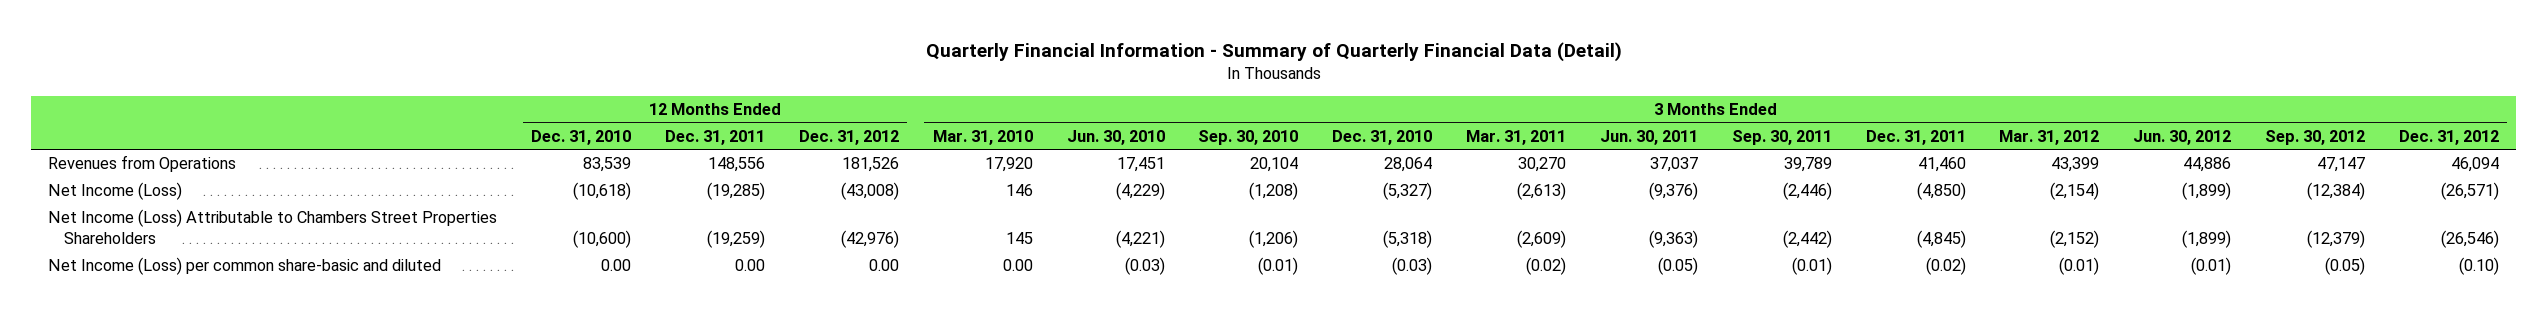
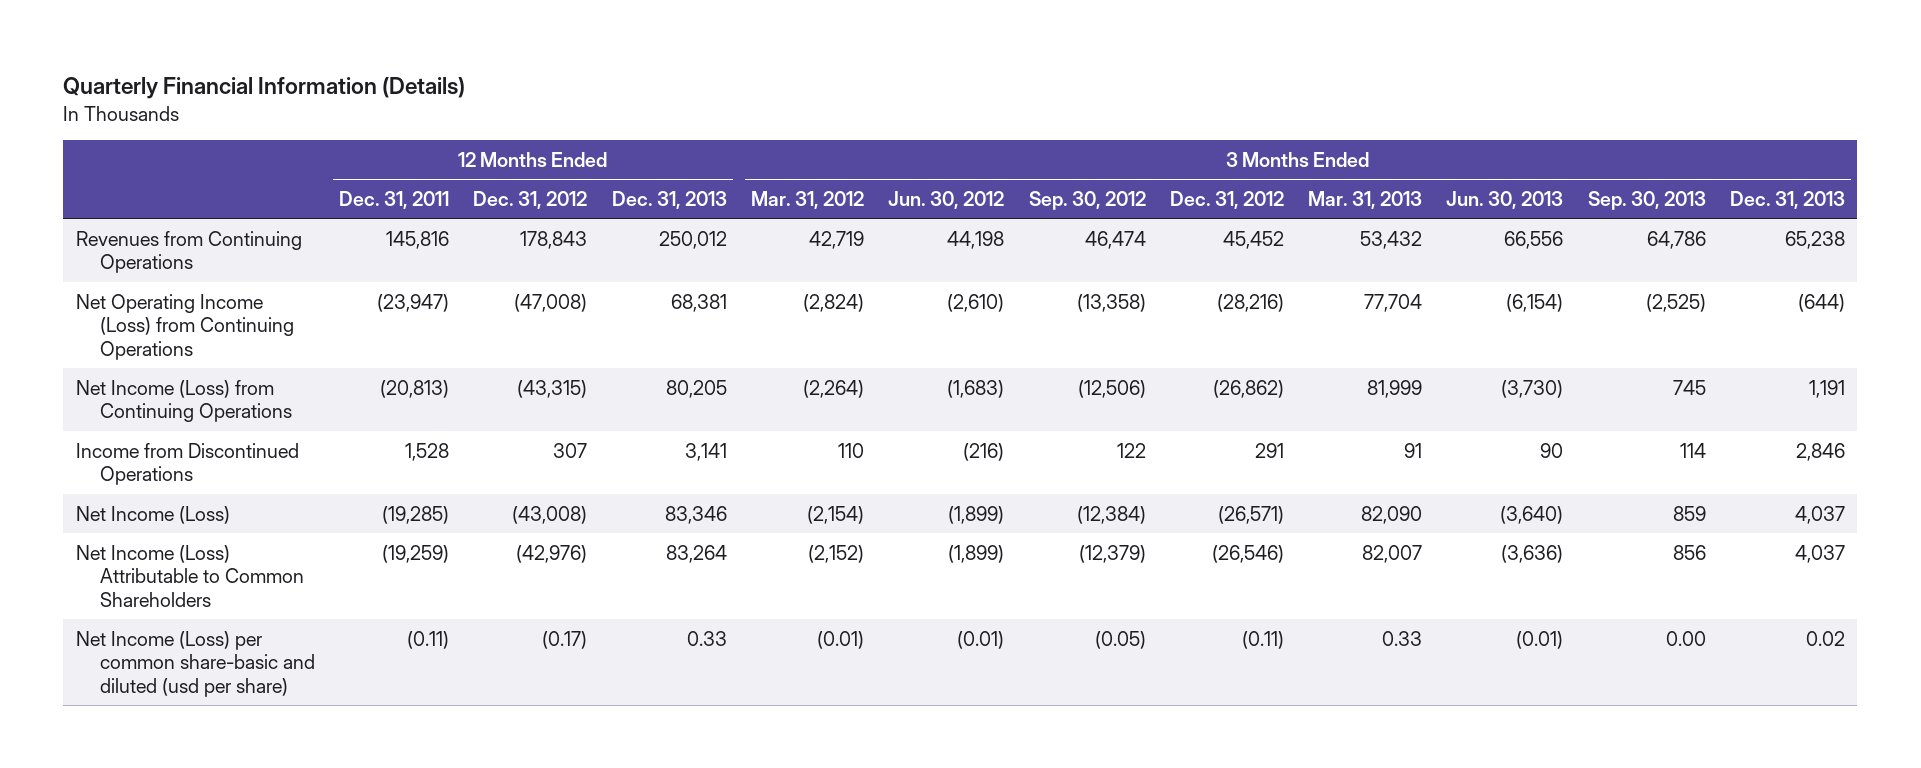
- Quarterly Financial Information - Summary of Quarterly Financial Data (Detail)
+ Quarterly Financial Information (Details)
- | 12 Months Ended Dec. 31, 2010 | 12 Months Ended Dec. 31, 2011 | 12 Months Ended Dec. 31, 2012 | 3 Months Ended Mar. 31, 2010 | 3 Months Ended Jun. 30, 2010 | 3 Months Ended Sep. 30, 2010 | 3 Months Ended Dec. 31, 2010 | 3 Months Ended Mar. 31, 2011 | 3 Months Ended Jun. 30, 2011 | 3 Months Ended Sep. 30, 2011 | 3 Months Ended Dec. 31, 2011 | 3 Months Ended Mar. 31, 2012 | 3 Months Ended Jun. 30, 2012 | 3 Months Ended Sep. 30, 2012 | 3 Months Ended Dec. 31, 2012
+ | 12 Months Ended Dec. 31, 2011 | 12 Months Ended Dec. 31, 2012 | 12 Months Ended Dec. 31, 2013 | 3 Months Ended Mar. 31, 2012 | 3 Months Ended Jun. 30, 2012 | 3 Months Ended Sep. 30, 2012 | 3 Months Ended Dec. 31, 2012 | 3 Months Ended Mar. 31, 2013 | 3 Months Ended Jun. 30, 2013 | 3 Months Ended Sep. 30, 2013 | 3 Months Ended Dec. 31, 2013
- Revenues from Operations | 83,539 | 148,556 | 181,526 | 17,920 | 17,451 | 20,104 | 28,064 | 30,270 | 37,037 | 39,789 | 41,460 | 43,399 | 44,886 | 47,147 | 46,094
+ Revenues from Continuing Operations | 145,816 | 178,843 | 250,012 | 42,719 | 44,198 | 46,474 | 45,452 | 53,432 | 66,556 | 64,786 | 65,238
+ Net Operating Income (Loss) from Continuing Operations | (23,947) | (47,008) | 68,381 | (2,824) | (2,610) | (13,358) | (28,216) | 77,704 | (6,154) | (2,525) | (644)
+ Net Income (Loss) from Continuing Operations | (20,813) | (43,315) | 80,205 | (2,264) | (1,683) | (12,506) | (26,862) | 81,999 | (3,730) | 745 | 1,191
+ Income from Discontinued Operations | 1,528 | 307 | 3,141 | 110 | (216) | 122 | 291 | 91 | 90 | 114 | 2,846
- Net Income (Loss) Attributable to Chambers Street Properties Shareholders | (10,600) | (19,259) | (42,976) | 145 | (4,221) | (1,206) | (5,318) | (2,609) | (9,363) | (2,442) | (4,845) | (2,152) | (1,899) | (12,379) | (26,546)
- Net Income (Loss) per common share-basic and diluted | 0.00 | 0.00 | 0.00 | 0.00 | (0.03) | (0.01) | (0.03) | (0.02) | (0.05) | (0.01) | (0.02) | (0.01) | (0.01) | (0.05) | (0.10)
+ Net Income (Loss) Attributable to Common Shareholders | (19,259) | (42,976) | 83,264 | (2,152) | (1,899) | (12,379) | (26,546) | 82,007 | (3,636) | 856 | 4,037
+ Net Income (Loss) per common share-basic and diluted (usd per share) | (0.11) | (0.17) | 0.33 | (0.01) | (0.01) | (0.05) | (0.11) | 0.33 | (0.01) | 0.00 | 0.02

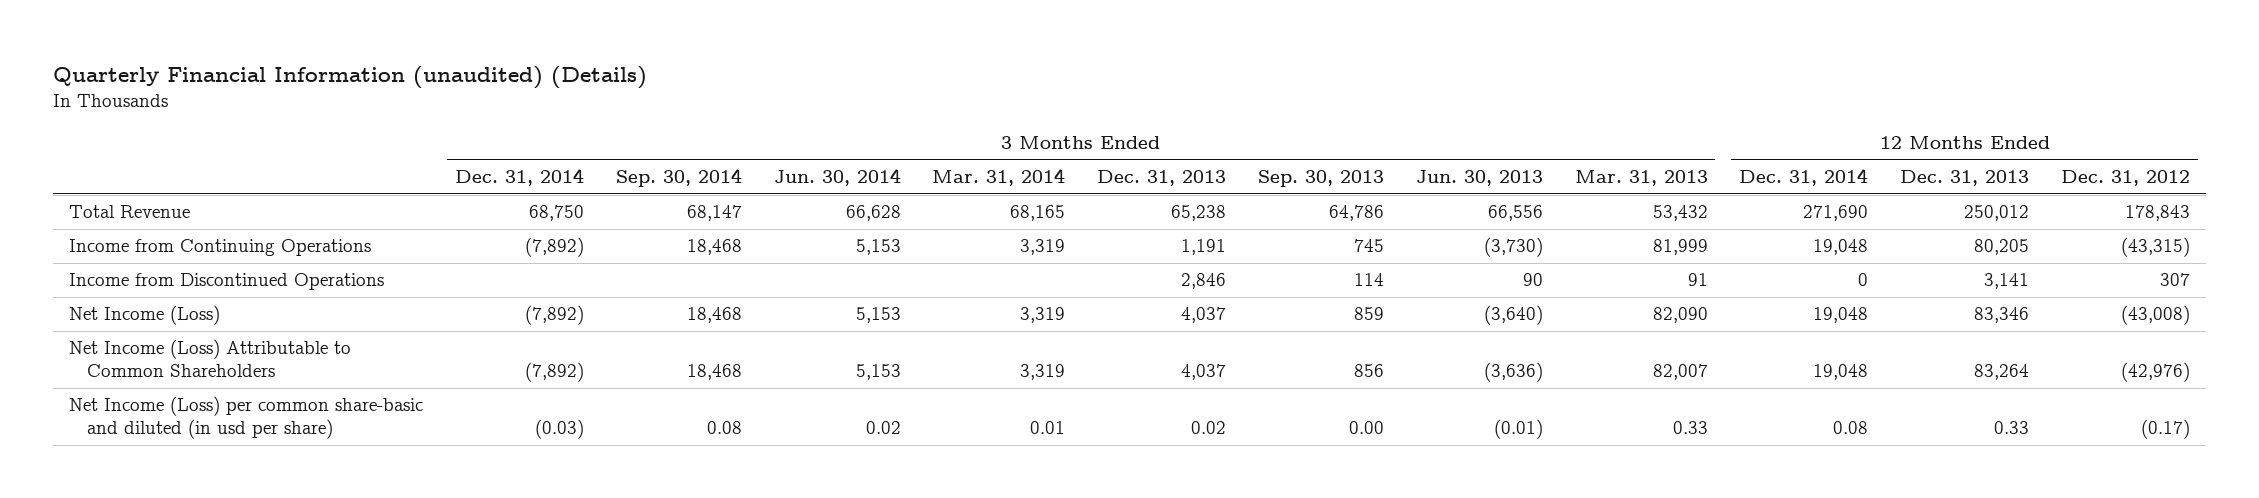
- Quarterly Financial Information (Details)
+ Quarterly Financial Information (unaudited) (Details)
- | 12 Months Ended Dec. 31, 2011 | 12 Months Ended Dec. 31, 2012 | 12 Months Ended Dec. 31, 2013 | 3 Months Ended Mar. 31, 2012 | 3 Months Ended Jun. 30, 2012 | 3 Months Ended Sep. 30, 2012 | 3 Months Ended Dec. 31, 2012 | 3 Months Ended Mar. 31, 2013 | 3 Months Ended Jun. 30, 2013 | 3 Months Ended Sep. 30, 2013 | 3 Months Ended Dec. 31, 2013
+ | 3 Months Ended Dec. 31, 2014 | 3 Months Ended Sep. 30, 2014 | 3 Months Ended Jun. 30, 2014 | 3 Months Ended Mar. 31, 2014 | 3 Months Ended Dec. 31, 2013 | 3 Months Ended Sep. 30, 2013 | 3 Months Ended Jun. 30, 2013 | 3 Months Ended Mar. 31, 2013 | 12 Months Ended Dec. 31, 2014 | 12 Months Ended Dec. 31, 2013 | 12 Months Ended Dec. 31, 2012
- Revenues from Continuing Operations | 145,816 | 178,843 | 250,012 | 42,719 | 44,198 | 46,474 | 45,452 | 53,432 | 66,556 | 64,786 | 65,238
- Net Operating Income (Loss) from Continuing Operations | (23,947) | (47,008) | 68,381 | (2,824) | (2,610) | (13,358) | (28,216) | 77,704 | (6,154) | (2,525) | (644)
- Net Income (Loss) from Continuing Operations | (20,813) | (43,315) | 80,205 | (2,264) | (1,683) | (12,506) | (26,862) | 81,999 | (3,730) | 745 | 1,191
+ Total Revenue | 68,750 | 68,147 | 66,628 | 68,165 | 65,238 | 64,786 | 66,556 | 53,432 | 271,690 | 250,012 | 178,843
+ Income from Continuing Operations | (7,892) | 18,468 | 5,153 | 3,319 | 1,191 | 745 | (3,730) | 81,999 | 19,048 | 80,205 | (43,315)
- Net Income (Loss) per common share-basic and diluted (usd per share) | (0.11) | (0.17) | 0.33 | (0.01) | (0.01) | (0.05) | (0.11) | 0.33 | (0.01) | 0.00 | 0.02
+ Net Income (Loss) per common share-basic and diluted (in usd per share) | (0.03) | 0.08 | 0.02 | 0.01 | 0.02 | 0.00 | (0.01) | 0.33 | 0.08 | 0.33 | (0.17)

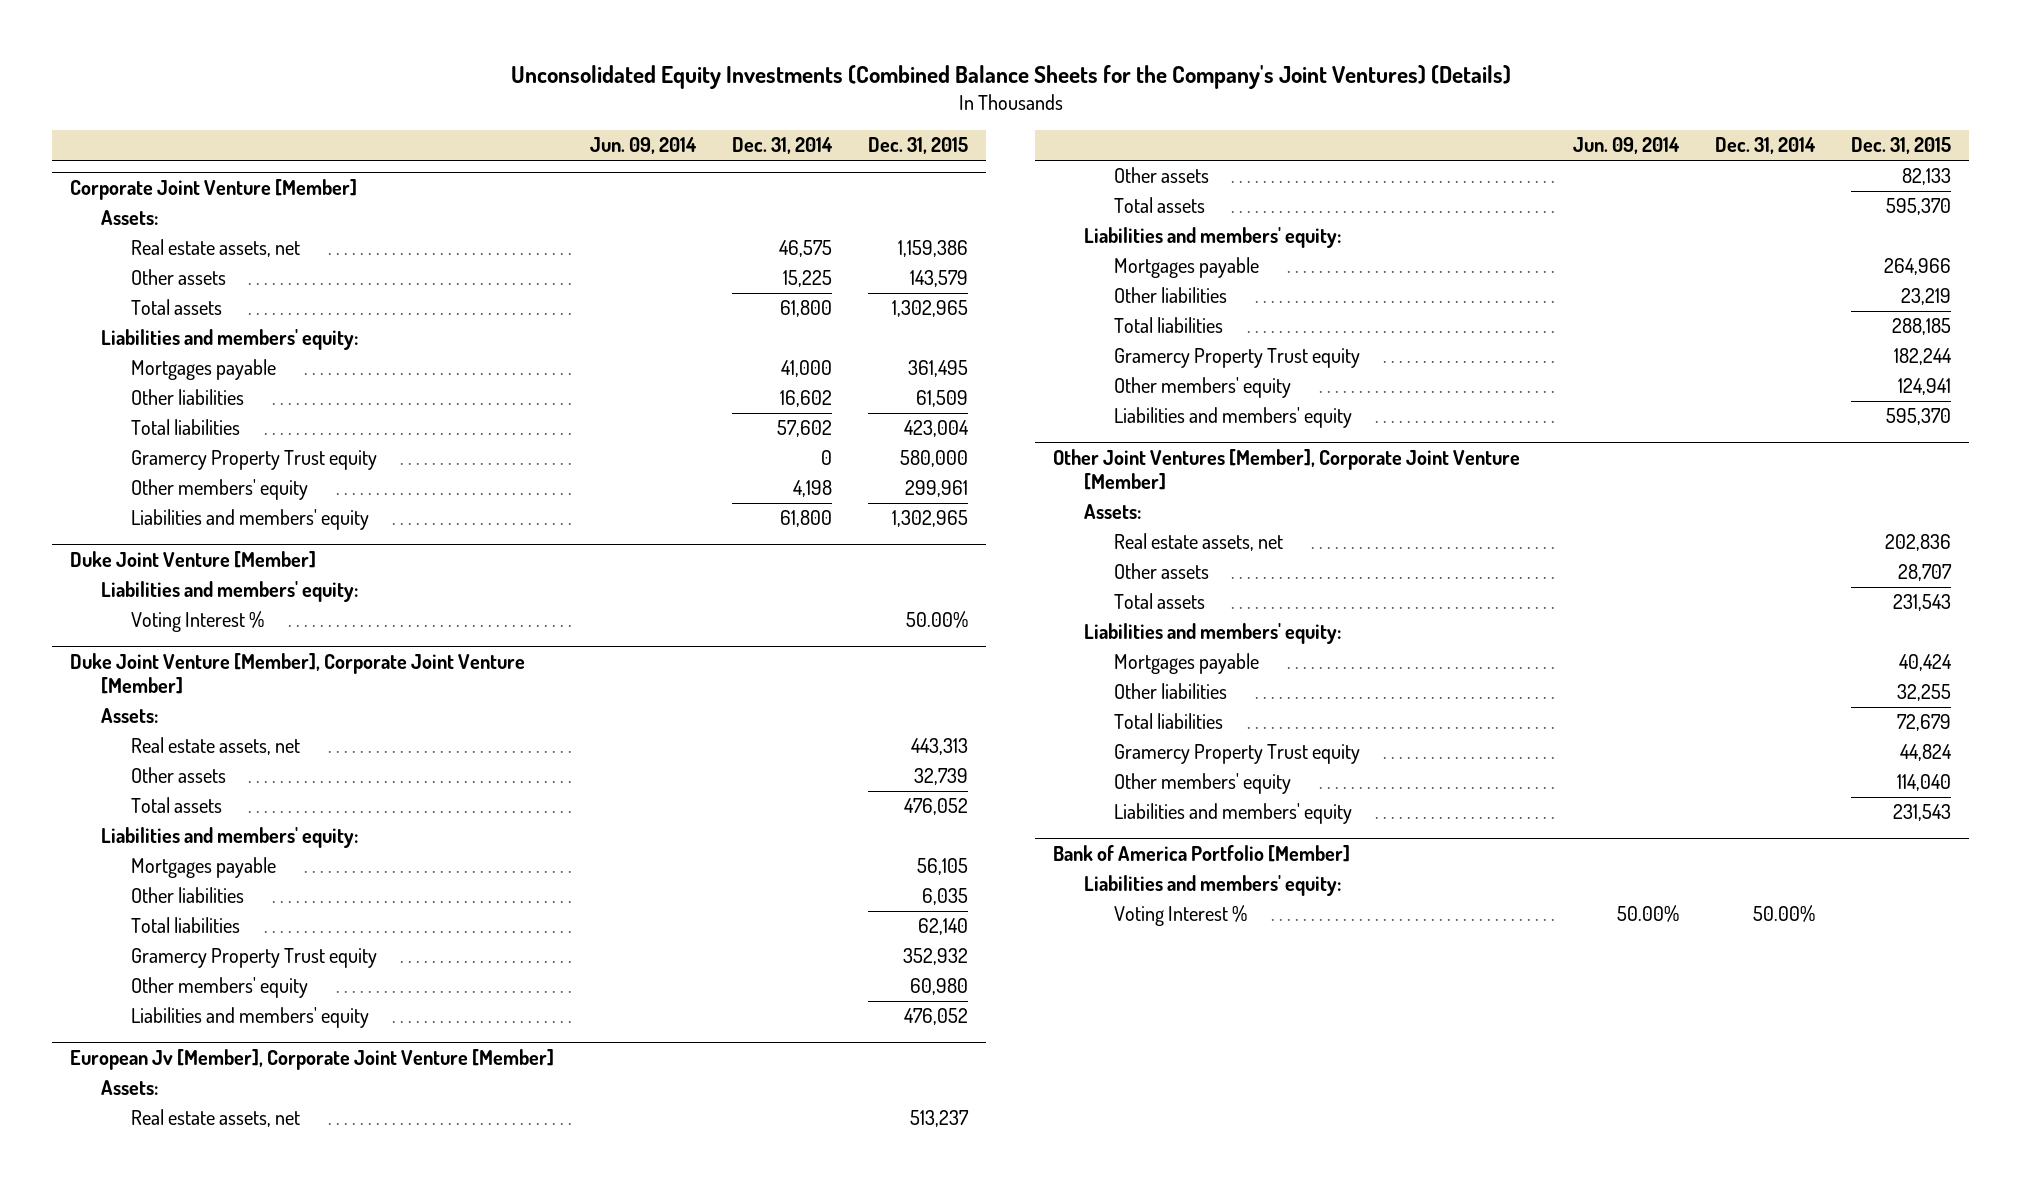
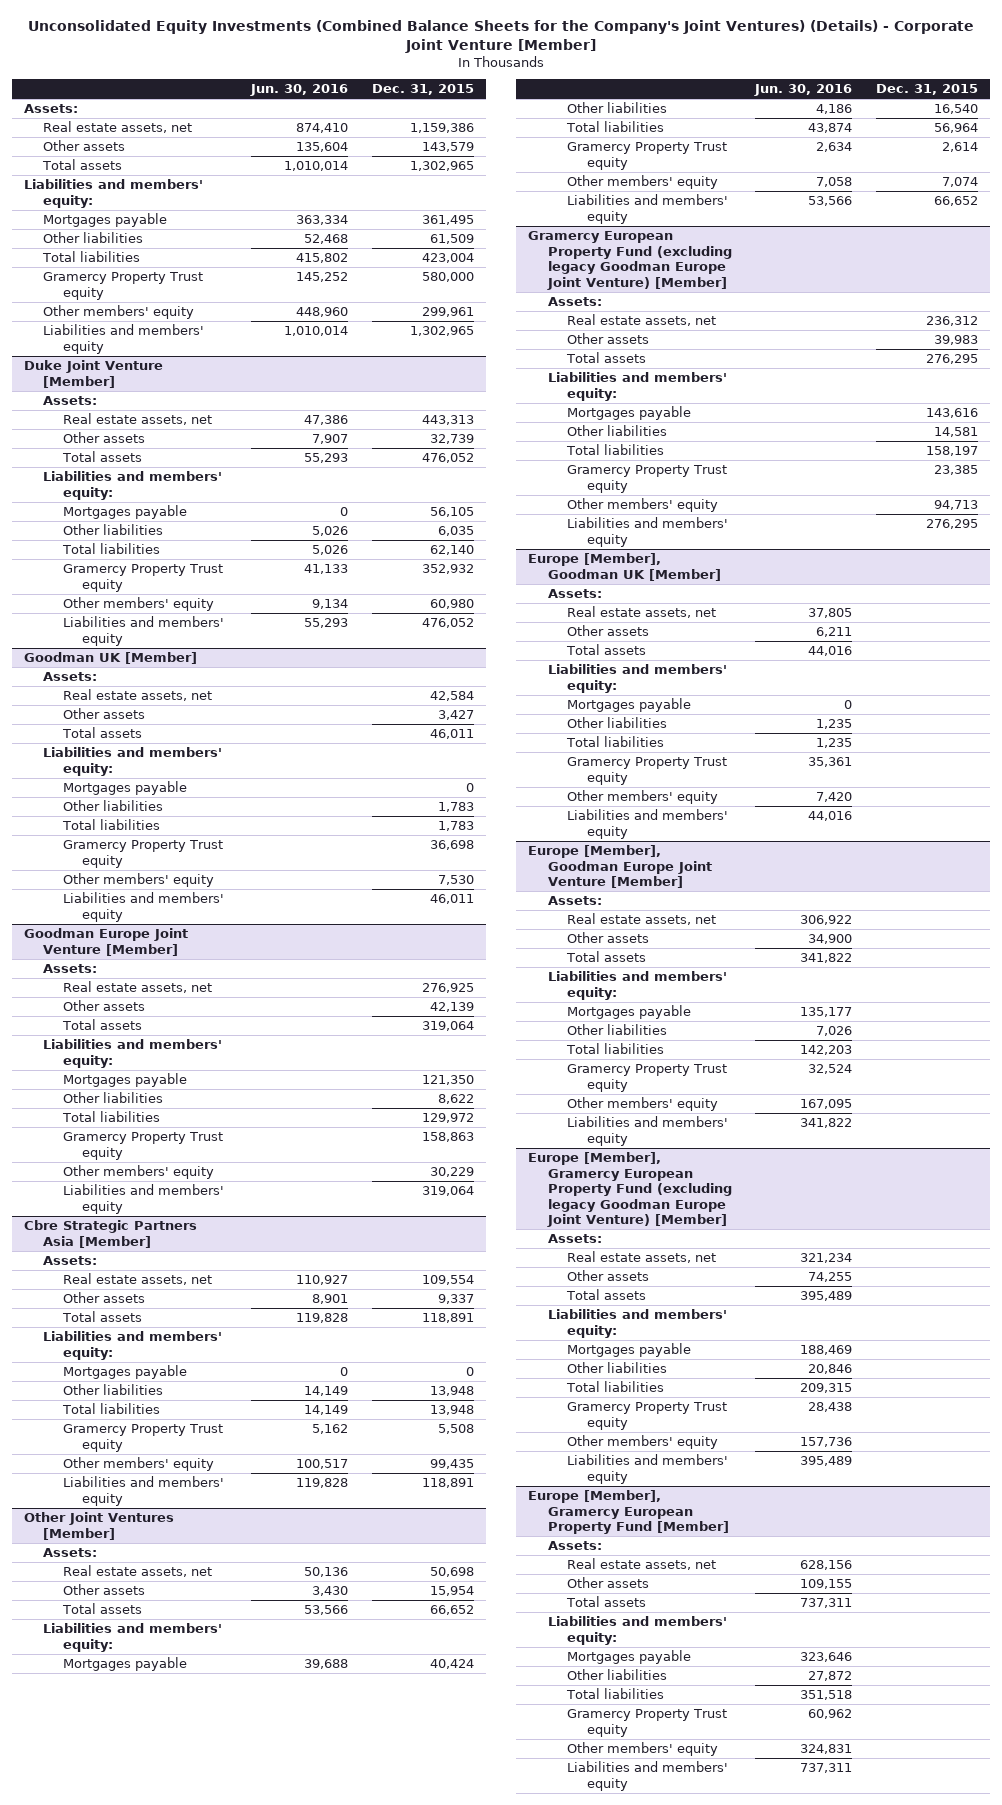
- Unconsolidated Equity Investments (Combined Balance Sheets for the Company's Joint Ventures) (Details)
+ Unconsolidated Equity Investments (Combined Balance Sheets for the Company's Joint Ventures) (Details) - Corporate Joint Venture [Member]
- | Jun. 09, 2014 | Dec. 31, 2014 | Dec. 31, 2015
+ | Jun. 30, 2016 | Dec. 31, 2015
- Corporate Joint Venture [Member]
@ Duke Joint Venture [Member]
- Liabilities and members' equity:
- Voting Interest % | | | 50.00%
- Duke Joint Venture [Member], Corporate Joint Venture [Member]
- European Jv [Member], Corporate Joint Venture [Member]
+ Goodman UK [Member]
- Real estate assets, net | | | 513,237
- Other assets | | | 82,133
- Total assets | | | 595,370
+ Real estate assets, net | | 42,584
+ Other assets | | 3,427
+ Total assets | | 46,011
- Mortgages payable | | | 264,966
- Other liabilities | | | 23,219
- Total liabilities | | | 288,185
- Gramercy Property Trust equity | | | 182,244
- Other members' equity | | | 124,941
- Liabilities and members' equity | | | 595,370
- Other Joint Ventures [Member], Corporate Joint Venture [Member]
+ Mortgages payable | | 0
+ Other liabilities | | 1,783
+ Total liabilities | | 1,783
+ Gramercy Property Trust equity | | 36,698
+ Other members' equity | | 7,530
+ Liabilities and members' equity | | 46,011
+ Goodman Europe Joint Venture [Member]
- Real estate assets, net | | | 202,836
- Other assets | | | 28,707
- Total assets | | | 231,543
+ Real estate assets, net | | 276,925
+ Other assets | | 42,139
+ Total assets | | 319,064
+ Mortgages payable | | 121,350
+ Other liabilities | | 8,622
+ Total liabilities | | 129,972
+ Gramercy Property Trust equity | | 158,863
+ Other members' equity | | 30,229
+ Liabilities and members' equity | | 319,064
+ Cbre Strategic Partners Asia [Member]
+ Assets:
+ Real estate assets, net | 110,927 | 109,554
+ Other assets | 8,901 | 9,337
+ Total assets | 119,828 | 118,891
+ Liabilities and members' equity:
+ Mortgages payable | 0 | 0
+ Other liabilities | 14,149 | 13,948
+ Total liabilities | 14,149 | 13,948
+ Gramercy Property Trust equity | 5,162 | 5,508
+ Other members' equity | 100,517 | 99,435
+ Liabilities and members' equity | 119,828 | 118,891
+ Other Joint Ventures [Member]
+ Assets:
+ Real estate assets, net | 50,136 | 50,698
+ Other assets | 3,430 | 15,954
+ Total assets | 53,566 | 66,652
+ Liabilities and members' equity:
- Other liabilities | | | 32,255
- Total liabilities | | | 72,679
- Gramercy Property Trust equity | | | 44,824
- Other members' equity | | | 114,040
- Liabilities and members' equity | | | 231,543
- Bank of America Portfolio [Member]
+ Other liabilities | 4,186 | 16,540
+ Total liabilities | 43,874 | 56,964
+ Gramercy Property Trust equity | 2,634 | 2,614
+ Other members' equity | 7,058 | 7,074
+ Liabilities and members' equity | 53,566 | 66,652
+ Gramercy European Property Fund (excluding legacy Goodman Europe Joint Venture) [Member]
+ Assets:
+ Real estate assets, net | | 236,312
+ Other assets | | 39,983
+ Total assets | | 276,295
- Voting Interest % | 50.00% | 50.00% |
+ Mortgages payable | | 143,616
+ Other liabilities | | 14,581
+ Total liabilities | | 158,197
+ Gramercy Property Trust equity | | 23,385
+ Other members' equity | | 94,713
+ Liabilities and members' equity | | 276,295
+ Europe [Member], Goodman UK [Member]
+ Assets:
+ Real estate assets, net | 37,805 |
+ Other assets | 6,211 |
+ Total assets | 44,016 |
+ Liabilities and members' equity:
+ Mortgages payable | 0 |
+ Other liabilities | 1,235 |
+ Total liabilities | 1,235 |
+ Gramercy Property Trust equity | 35,361 |
+ Other members' equity | 7,420 |
+ Liabilities and members' equity | 44,016 |
+ Europe [Member], Goodman Europe Joint Venture [Member]
+ Assets:
+ Real estate assets, net | 306,922 |
+ Other assets | 34,900 |
+ Total assets | 341,822 |
+ Liabilities and members' equity:
+ Mortgages payable | 135,177 |
+ Other liabilities | 7,026 |
+ Total liabilities | 142,203 |
+ Gramercy Property Trust equity | 32,524 |
+ Other members' equity | 167,095 |
+ Liabilities and members' equity | 341,822 |
+ Europe [Member], Gramercy European Property Fund (excluding legacy Goodman Europe Joint Venture) [Member]
+ Assets:
+ Real estate assets, net | 321,234 |
+ Other assets | 74,255 |
+ Total assets | 395,489 |
+ Liabilities and members' equity:
+ Mortgages payable | 188,469 |
+ Other liabilities | 20,846 |
+ Total liabilities | 209,315 |
+ Gramercy Property Trust equity | 28,438 |
+ Other members' equity | 157,736 |
+ Liabilities and members' equity | 395,489 |
+ Europe [Member], Gramercy European Property Fund [Member]
+ Assets:
+ Real estate assets, net | 628,156 |
+ Other assets | 109,155 |
+ Total assets | 737,311 |
+ Liabilities and members' equity:
+ Mortgages payable | 323,646 |
+ Other liabilities | 27,872 |
+ Total liabilities | 351,518 |
+ Gramercy Property Trust equity | 60,962 |
+ Other members' equity | 324,831 |
+ Liabilities and members' equity | 737,311 |

